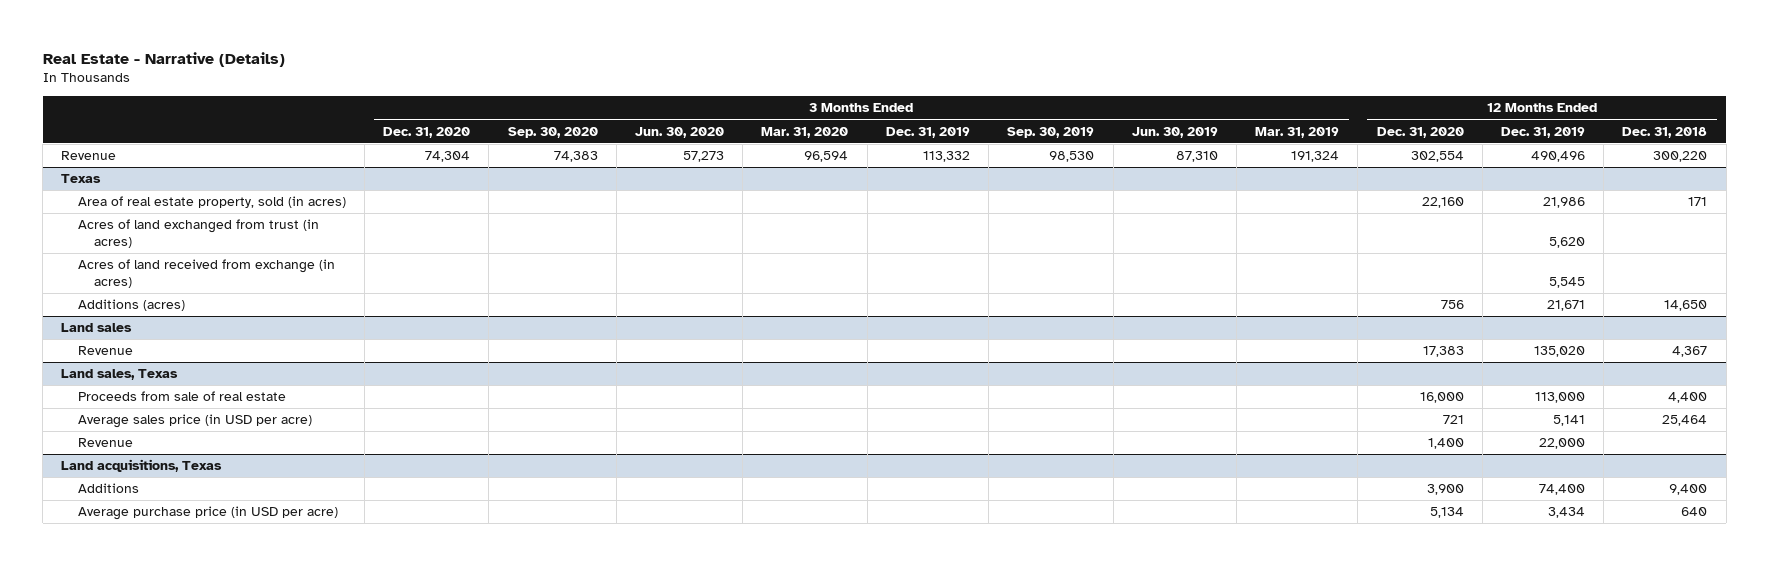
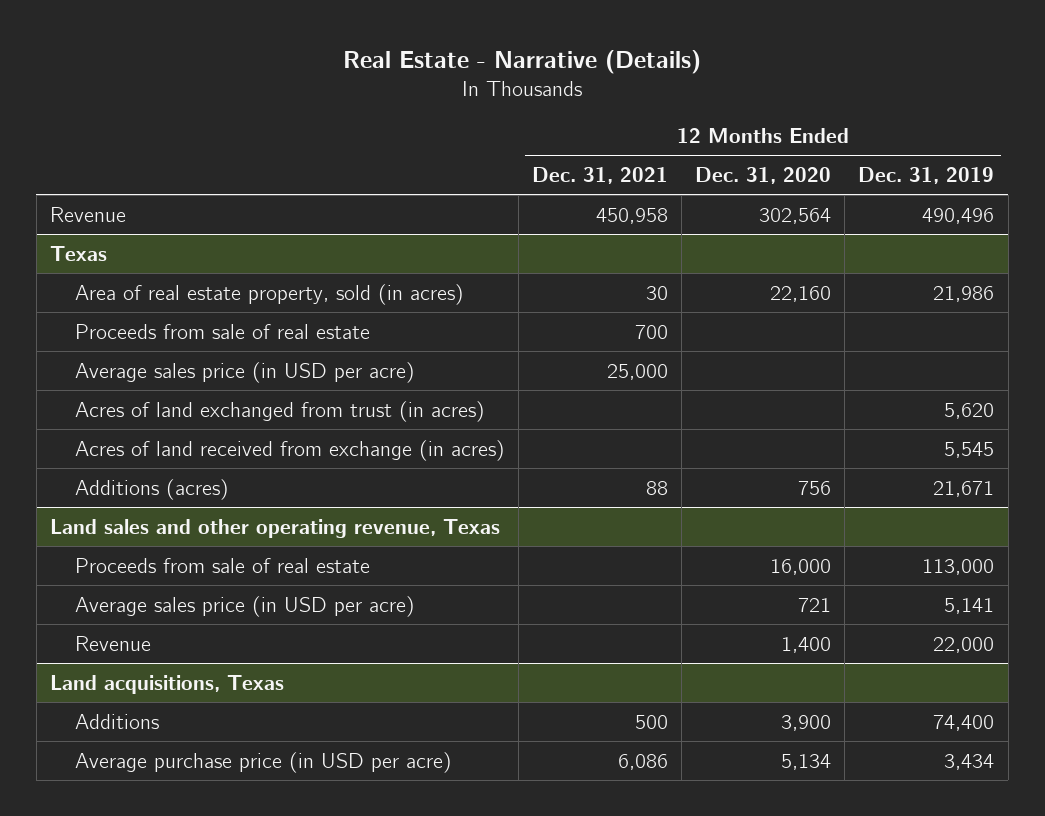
- | 3 Months Ended Dec. 31, 2020 | 3 Months Ended Sep. 30, 2020 | 3 Months Ended Jun. 30, 2020 | 3 Months Ended Mar. 31, 2020 | 3 Months Ended Dec. 31, 2019 | 3 Months Ended Sep. 30, 2019 | 3 Months Ended Jun. 30, 2019 | 3 Months Ended Mar. 31, 2019 | 12 Months Ended Dec. 31, 2020 | 12 Months Ended Dec. 31, 2019 | 12 Months Ended Dec. 31, 2018
+ | 12 Months Ended Dec. 31, 2021 | 12 Months Ended Dec. 31, 2020 | 12 Months Ended Dec. 31, 2019
- Revenue | 74,304 | 74,383 | 57,273 | 96,594 | 113,332 | 98,530 | 87,310 | 191,324 | 302,554 | 490,496 | 300,220
+ Revenue | 450,958 | 302,564 | 490,496
@ Texas
+ Proceeds from sale of real estate | 700 | |
+ Average sales price (in USD per acre) | 25,000 | |
- Land sales
- Revenue | | | | | | | | | 17,383 | 135,020 | 4,367
- Land sales, Texas
+ Land sales and other operating revenue, Texas

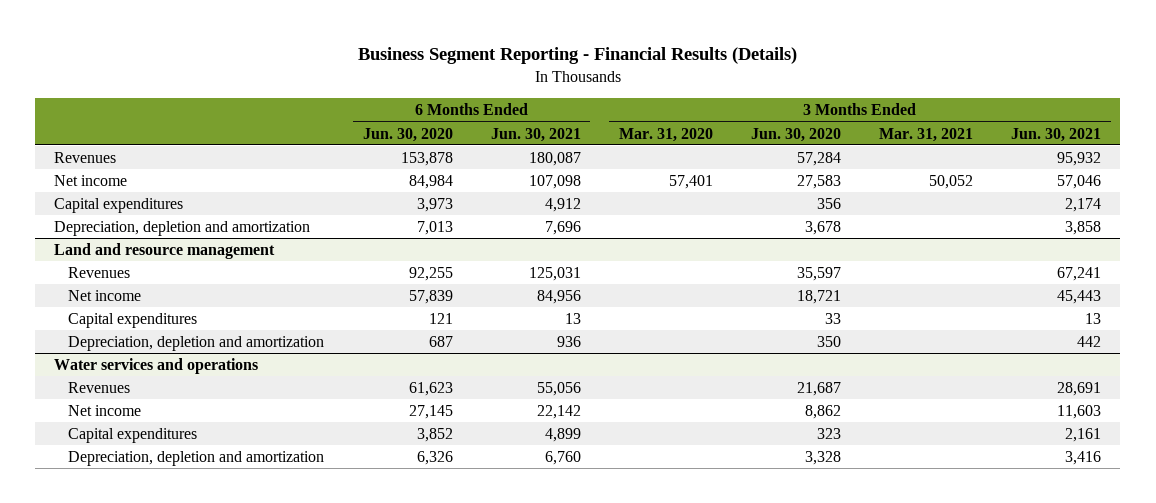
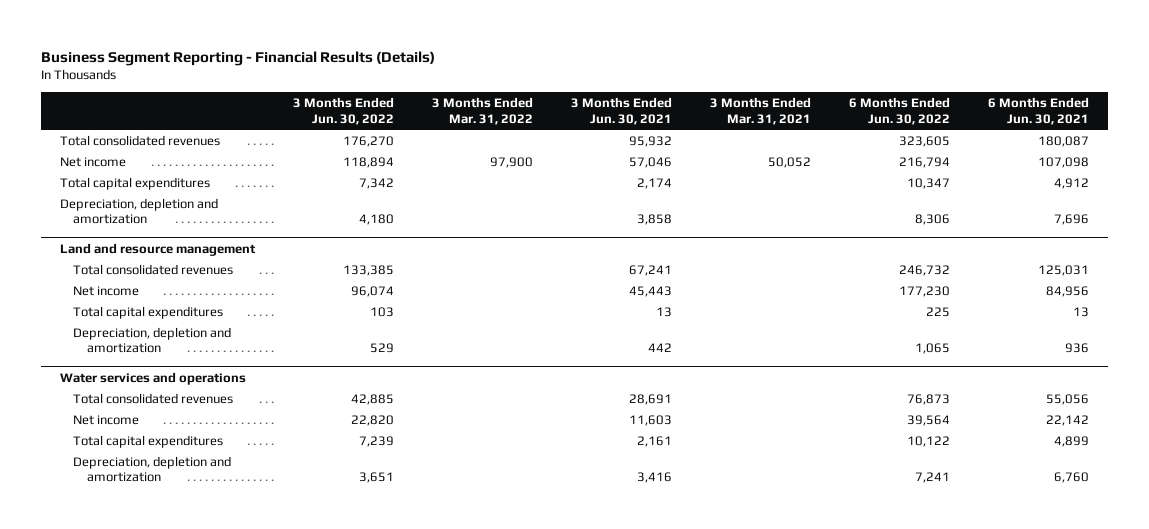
- | 6 Months Ended Jun. 30, 2020 | 6 Months Ended Jun. 30, 2021 | 3 Months Ended Mar. 31, 2020 | 3 Months Ended Jun. 30, 2020 | 3 Months Ended Mar. 31, 2021 | 3 Months Ended Jun. 30, 2021
+ | 3 Months Ended Jun. 30, 2022 | 3 Months Ended Mar. 31, 2022 | 3 Months Ended Jun. 30, 2021 | 3 Months Ended Mar. 31, 2021 | 6 Months Ended Jun. 30, 2022 | 6 Months Ended Jun. 30, 2021
- Revenues | 153,878 | 180,087 | | 57,284 | | 95,932
+ Total consolidated revenues | 176,270 | | 95,932 | | 323,605 | 180,087
- Capital expenditures | 3,973 | 4,912 | | 356 | | 2,174
+ Total capital expenditures | 7,342 | | 2,174 | | 10,347 | 4,912
@ Land and resource management
- Revenues | 92,255 | 125,031 | | 35,597 | | 67,241
+ Total consolidated revenues | 133,385 | | 67,241 | | 246,732 | 125,031
- Capital expenditures | 121 | 13 | | 33 | | 13
+ Total capital expenditures | 103 | | 13 | | 225 | 13
@ Water services and operations
- Revenues | 61,623 | 55,056 | | 21,687 | | 28,691
+ Total consolidated revenues | 42,885 | | 28,691 | | 76,873 | 55,056
- Capital expenditures | 3,852 | 4,899 | | 323 | | 2,161
+ Total capital expenditures | 7,239 | | 2,161 | | 10,122 | 4,899

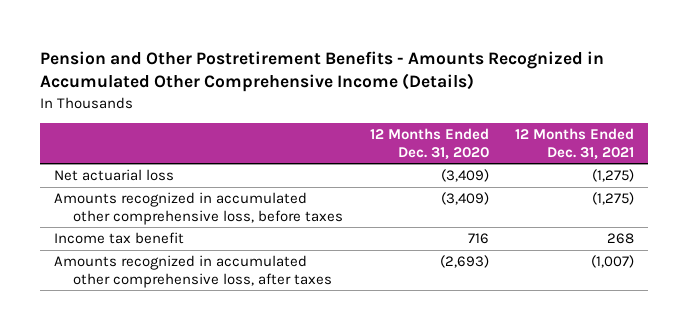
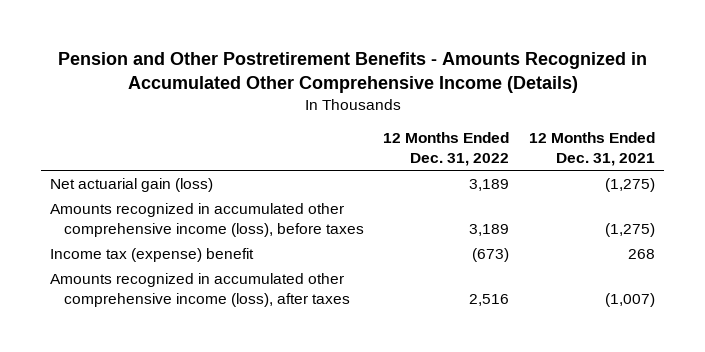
- | 12 Months Ended Dec. 31, 2020 | 12 Months Ended Dec. 31, 2021
+ | 12 Months Ended Dec. 31, 2022 | 12 Months Ended Dec. 31, 2021
- Net actuarial loss | (3,409) | (1,275)
- Amounts recognized in accumulated other comprehensive loss, before taxes | (3,409) | (1,275)
- Income tax benefit | 716 | 268
- Amounts recognized in accumulated other comprehensive loss, after taxes | (2,693) | (1,007)
+ Net actuarial gain (loss) | 3,189 | (1,275)
+ Amounts recognized in accumulated other comprehensive income (loss), before taxes | 3,189 | (1,275)
+ Income tax (expense) benefit | (673) | 268
+ Amounts recognized in accumulated other comprehensive income (loss), after taxes | 2,516 | (1,007)

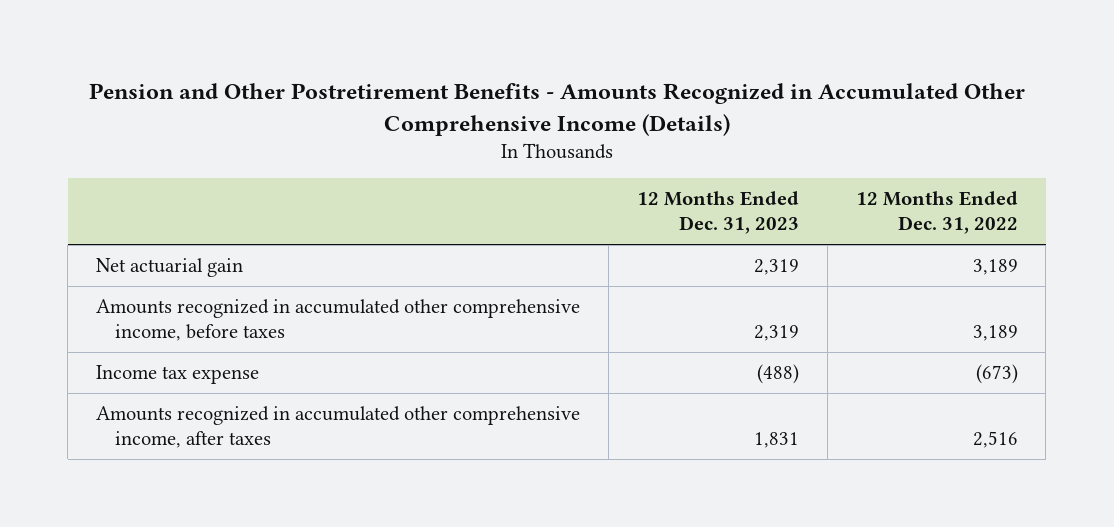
- | 12 Months Ended Dec. 31, 2022 | 12 Months Ended Dec. 31, 2021
+ | 12 Months Ended Dec. 31, 2023 | 12 Months Ended Dec. 31, 2022
- Net actuarial gain (loss) | 3,189 | (1,275)
- Amounts recognized in accumulated other comprehensive income (loss), before taxes | 3,189 | (1,275)
- Income tax (expense) benefit | (673) | 268
- Amounts recognized in accumulated other comprehensive income (loss), after taxes | 2,516 | (1,007)
+ Net actuarial gain | 2,319 | 3,189
+ Amounts recognized in accumulated other comprehensive income, before taxes | 2,319 | 3,189
+ Income tax expense | (488) | (673)
+ Amounts recognized in accumulated other comprehensive income, after taxes | 1,831 | 2,516

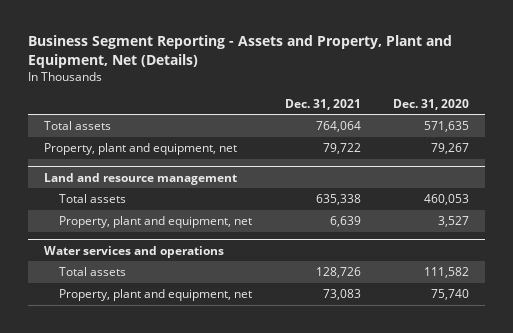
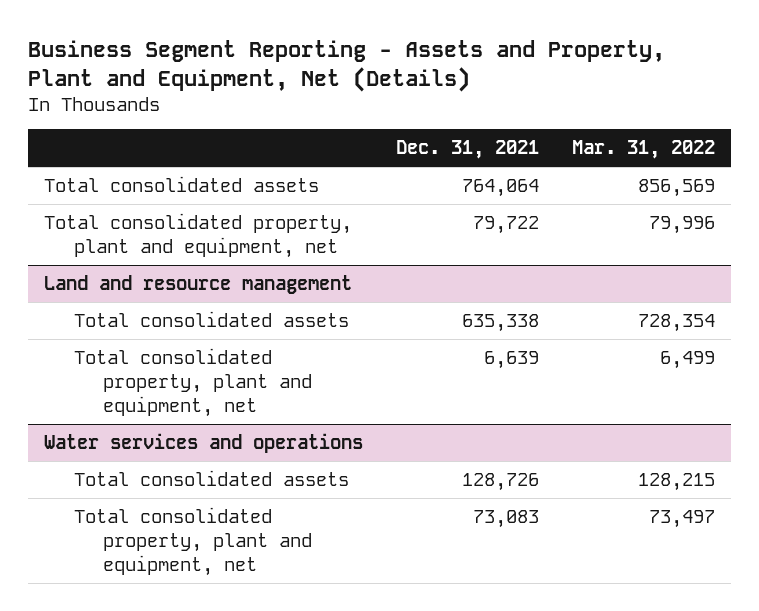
- | Dec. 31, 2021 | Dec. 31, 2020
+ | Dec. 31, 2021 | Mar. 31, 2022
- Total assets | 764,064 | 571,635
- Property, plant and equipment, net | 79,722 | 79,267
+ Total consolidated assets | 764,064 | 856,569
+ Total consolidated property, plant and equipment, net | 79,722 | 79,996
@ Land and resource management
- Total assets | 635,338 | 460,053
- Property, plant and equipment, net | 6,639 | 3,527
+ Total consolidated assets | 635,338 | 728,354
+ Total consolidated property, plant and equipment, net | 6,639 | 6,499
@ Water services and operations
- Total assets | 128,726 | 111,582
- Property, plant and equipment, net | 73,083 | 75,740
+ Total consolidated assets | 128,726 | 128,215
+ Total consolidated property, plant and equipment, net | 73,083 | 73,497

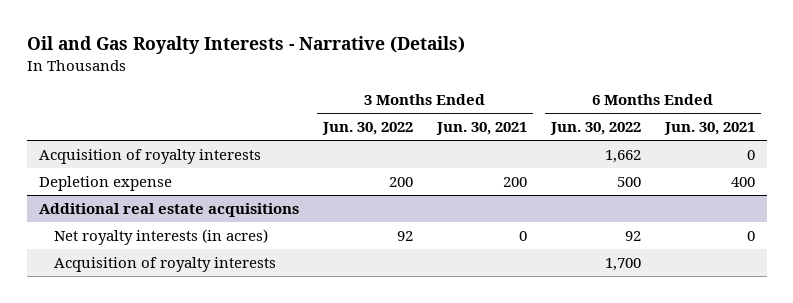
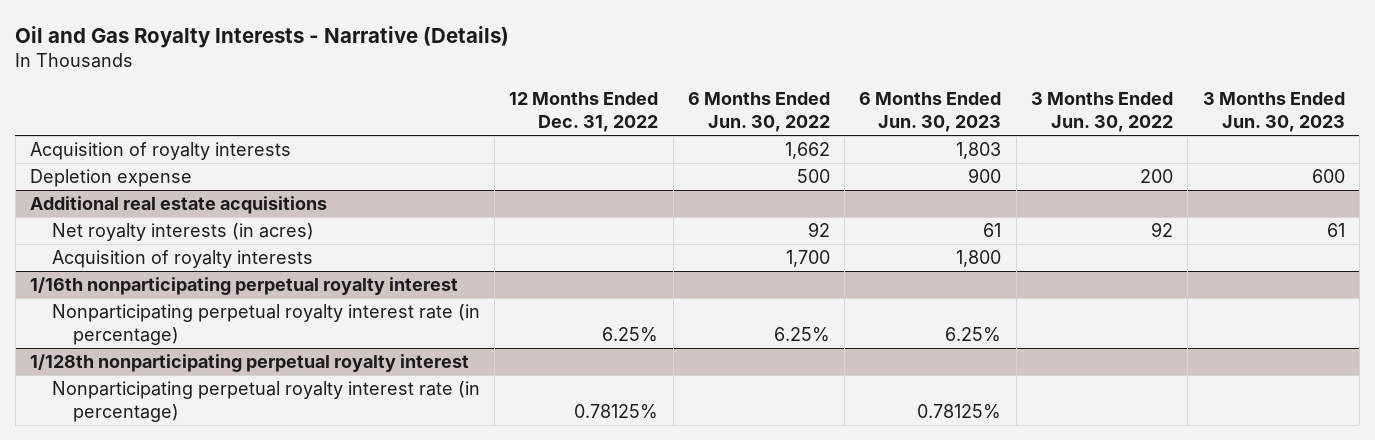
- | 3 Months Ended Jun. 30, 2022 | 3 Months Ended Jun. 30, 2021 | 6 Months Ended Jun. 30, 2022 | 6 Months Ended Jun. 30, 2021
+ | 12 Months Ended Dec. 31, 2022 | 6 Months Ended Jun. 30, 2022 | 6 Months Ended Jun. 30, 2023 | 3 Months Ended Jun. 30, 2022 | 3 Months Ended Jun. 30, 2023
+ 1/16th nonparticipating perpetual royalty interest
+ Nonparticipating perpetual royalty interest rate (in percentage) | 6.25% | 6.25% | 6.25% | |
+ 1/128th nonparticipating perpetual royalty interest
+ Nonparticipating perpetual royalty interest rate (in percentage) | 0.78125% | | 0.78125% | |

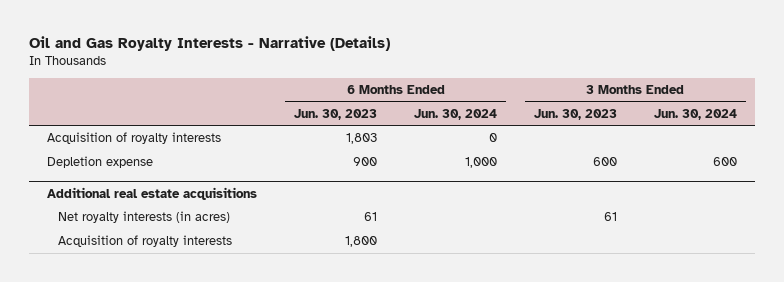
- | 12 Months Ended Dec. 31, 2022 | 6 Months Ended Jun. 30, 2022 | 6 Months Ended Jun. 30, 2023 | 3 Months Ended Jun. 30, 2022 | 3 Months Ended Jun. 30, 2023
+ | 6 Months Ended Jun. 30, 2023 | 6 Months Ended Jun. 30, 2024 | 3 Months Ended Jun. 30, 2023 | 3 Months Ended Jun. 30, 2024
- 1/16th nonparticipating perpetual royalty interest
- Nonparticipating perpetual royalty interest rate (in percentage) | 6.25% | 6.25% | 6.25% | |
- 1/128th nonparticipating perpetual royalty interest
- Nonparticipating perpetual royalty interest rate (in percentage) | 0.78125% | | 0.78125% | |

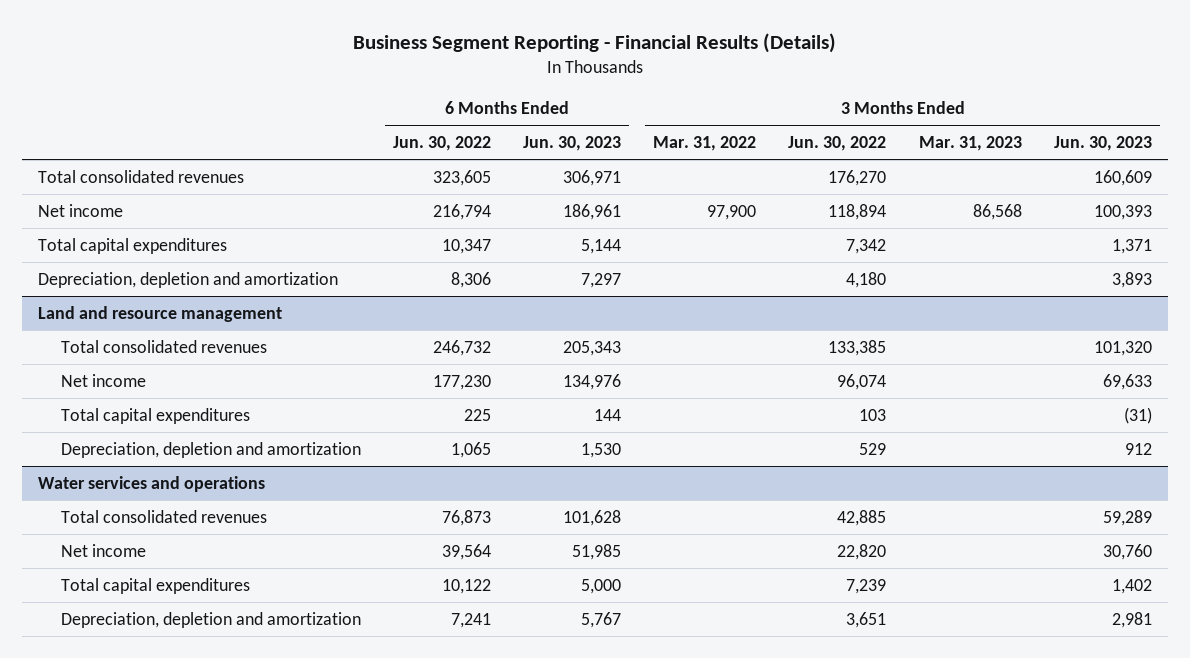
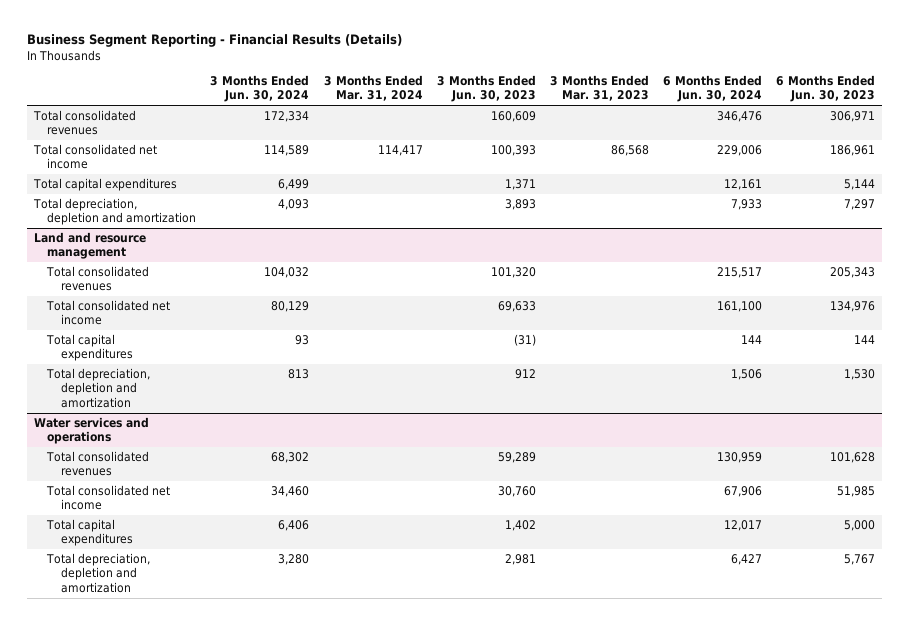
- | 6 Months Ended Jun. 30, 2022 | 6 Months Ended Jun. 30, 2023 | 3 Months Ended Mar. 31, 2022 | 3 Months Ended Jun. 30, 2022 | 3 Months Ended Mar. 31, 2023 | 3 Months Ended Jun. 30, 2023
+ | 3 Months Ended Jun. 30, 2024 | 3 Months Ended Mar. 31, 2024 | 3 Months Ended Jun. 30, 2023 | 3 Months Ended Mar. 31, 2023 | 6 Months Ended Jun. 30, 2024 | 6 Months Ended Jun. 30, 2023
- Net income | 216,794 | 186,961 | 97,900 | 118,894 | 86,568 | 100,393
+ Total consolidated net income | 114,589 | 114,417 | 100,393 | 86,568 | 229,006 | 186,961
- Depreciation, depletion and amortization | 8,306 | 7,297 | | 4,180 | | 3,893
+ Total depreciation, depletion and amortization | 4,093 | | 3,893 | | 7,933 | 7,297
@ Land and resource management
- Net income | 177,230 | 134,976 | | 96,074 | | 69,633
+ Total consolidated net income | 80,129 | | 69,633 | | 161,100 | 134,976
- Depreciation, depletion and amortization | 1,065 | 1,530 | | 529 | | 912
+ Total depreciation, depletion and amortization | 813 | | 912 | | 1,506 | 1,530
@ Water services and operations
- Net income | 39,564 | 51,985 | | 22,820 | | 30,760
+ Total consolidated net income | 34,460 | | 30,760 | | 67,906 | 51,985
- Depreciation, depletion and amortization | 7,241 | 5,767 | | 3,651 | | 2,981
+ Total depreciation, depletion and amortization | 3,280 | | 2,981 | | 6,427 | 5,767

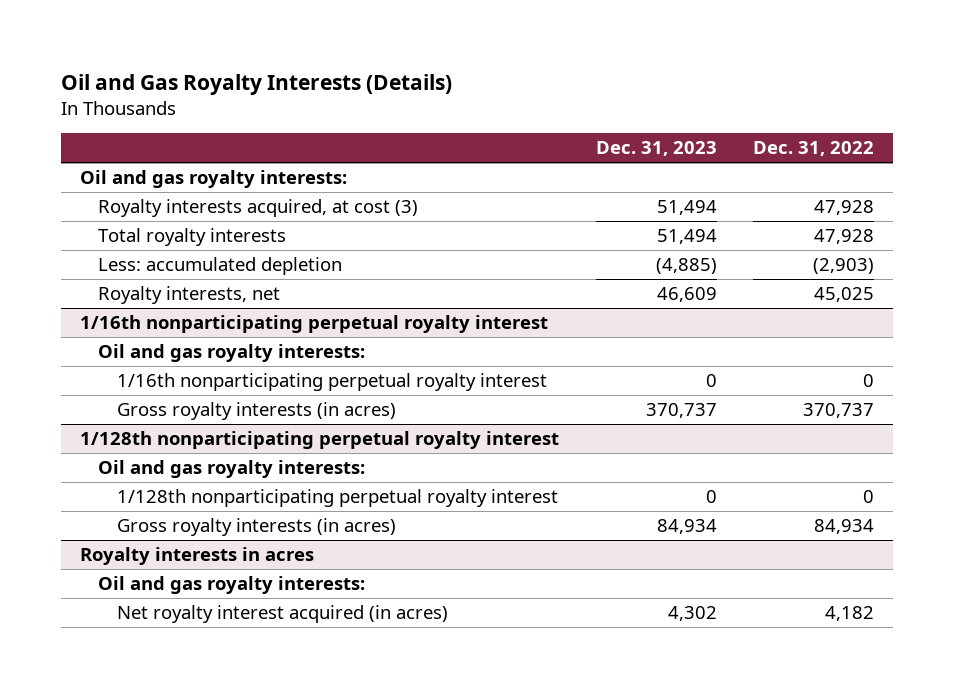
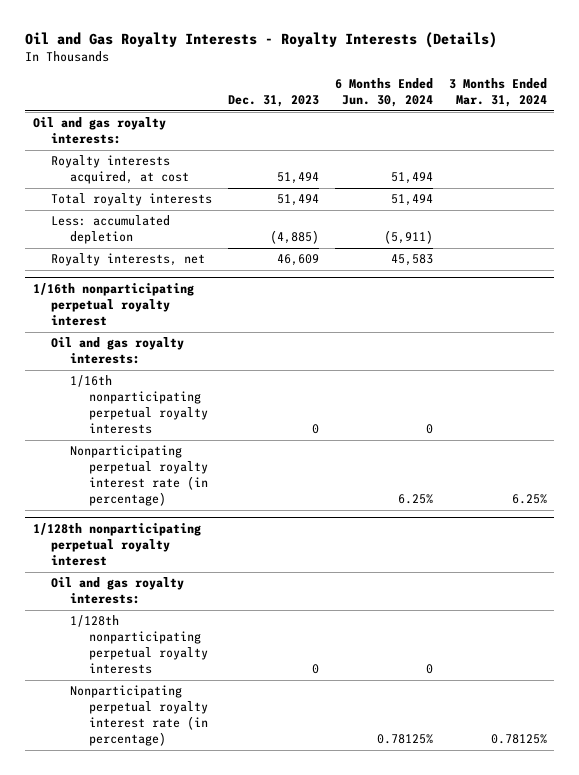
- Oil and Gas Royalty Interests (Details)
+ Oil and Gas Royalty Interests - Royalty Interests (Details)
- | Dec. 31, 2023 | Dec. 31, 2022
+ | Dec. 31, 2023 | 6 Months Ended Jun. 30, 2024 | 3 Months Ended Mar. 31, 2024
- Royalty interests acquired, at cost (3) | 51,494 | 47,928
+ Royalty interests acquired, at cost | 51,494 | 51,494 |
@ 1/16th nonparticipating perpetual royalty interest
- 1/16th nonparticipating perpetual royalty interest | 0 | 0
- Gross royalty interests (in acres) | 370,737 | 370,737
+ 1/16th nonparticipating perpetual royalty interests | 0 | 0 |
+ Nonparticipating perpetual royalty interest rate (in percentage) | | 6.25% | 6.25%
@ 1/128th nonparticipating perpetual royalty interest
- 1/128th nonparticipating perpetual royalty interest | 0 | 0
- Gross royalty interests (in acres) | 84,934 | 84,934
- Royalty interests in acres
- Oil and gas royalty interests:
- Net royalty interest acquired (in acres) | 4,302 | 4,182
@ 1/128th nonparticipating perpetual royalty interest
+ 1/128th nonparticipating perpetual royalty interests | 0 | 0 |
+ Nonparticipating perpetual royalty interest rate (in percentage) | | 0.78125% | 0.78125%

